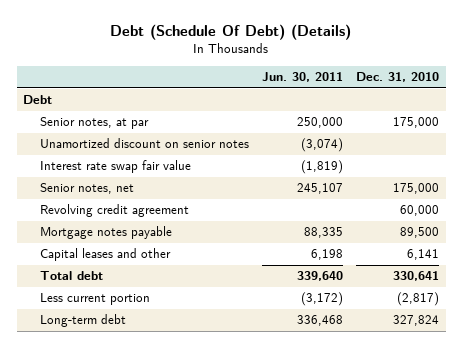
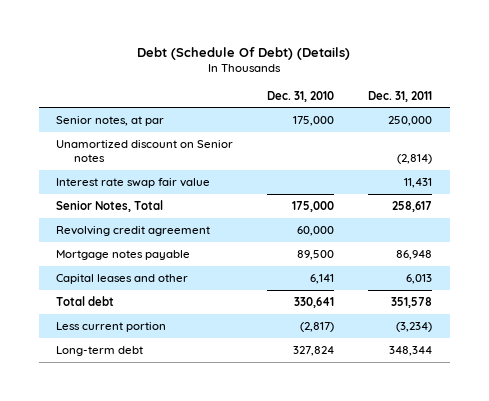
- | Jun. 30, 2011 | Dec. 31, 2010
+ | Dec. 31, 2010 | Dec. 31, 2011
- Debt
- Unamortized discount on senior notes | (3,074) |
+ Unamortized discount on Senior notes | | (2,814)
- Senior notes, net | 245,107 | 175,000
+ Senior Notes, Total | 175,000 | 258,617

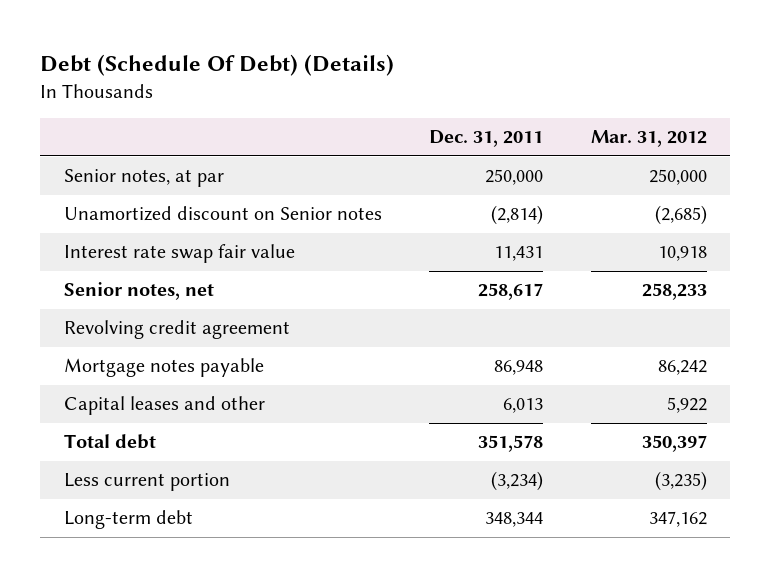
- | Dec. 31, 2010 | Dec. 31, 2011
+ | Dec. 31, 2011 | Mar. 31, 2012
- Senior Notes, Total | 175,000 | 258,617
+ Senior notes, net | 258,617 | 258,233

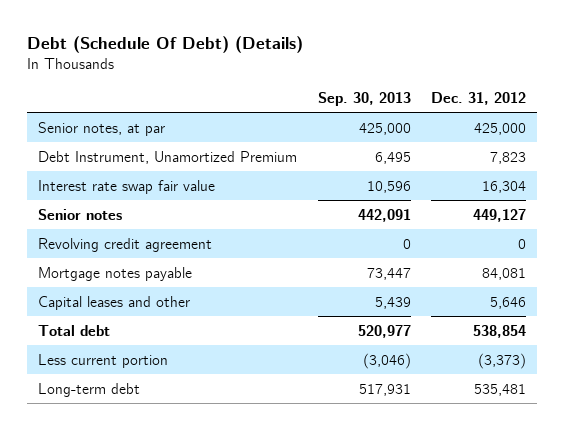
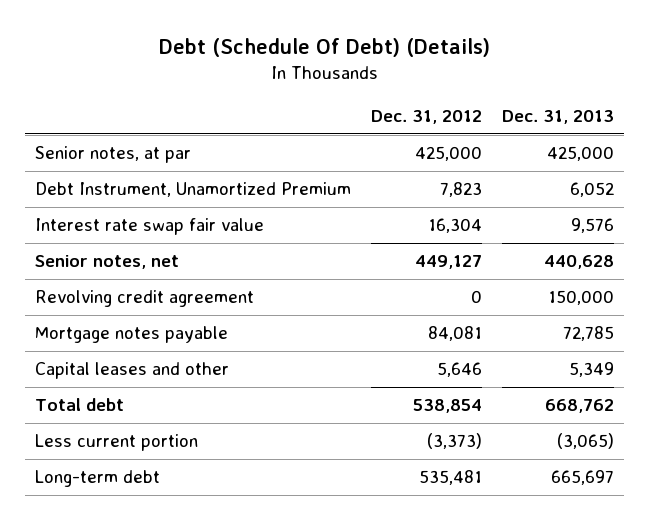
- | Sep. 30, 2013 | Dec. 31, 2012
+ | Dec. 31, 2012 | Dec. 31, 2013
- Senior notes | 442,091 | 449,127
+ Senior notes, net | 449,127 | 440,628

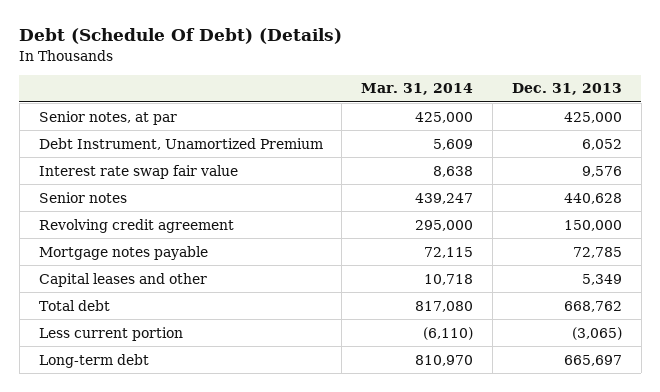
- | Dec. 31, 2012 | Dec. 31, 2013
+ | Mar. 31, 2014 | Dec. 31, 2013
- Senior notes, net | 449,127 | 440,628
+ Senior notes | 439,247 | 440,628

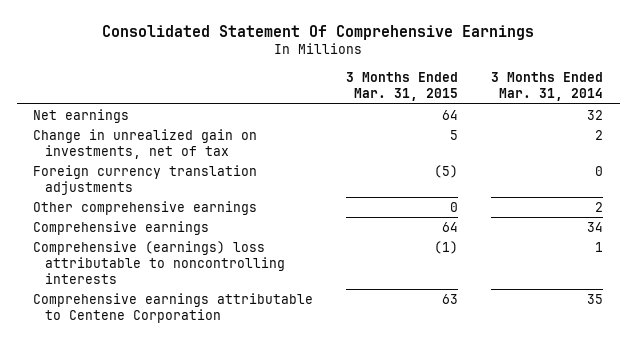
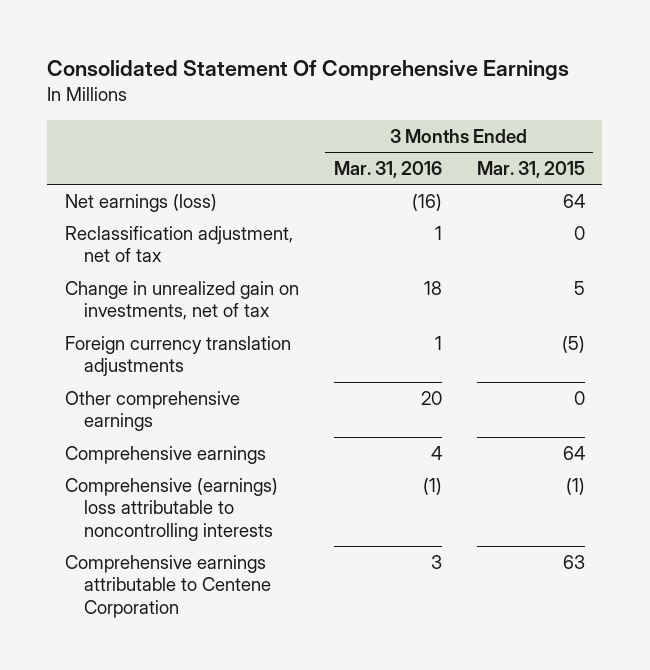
- | 3 Months Ended Mar. 31, 2015 | 3 Months Ended Mar. 31, 2014
+ | 3 Months Ended Mar. 31, 2016 | 3 Months Ended Mar. 31, 2015
- Net earnings | 64 | 32
+ Net earnings (loss) | (16) | 64
+ Reclassification adjustment, net of tax | 1 | 0

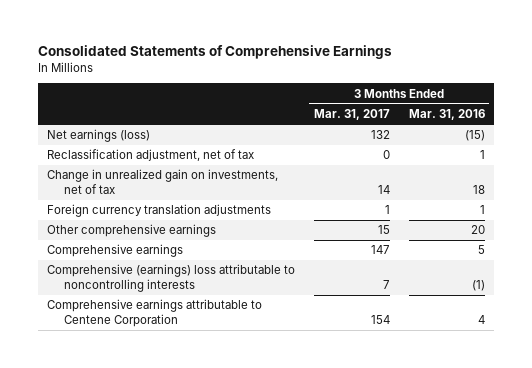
- Consolidated Statement Of Comprehensive Earnings
+ Consolidated Statements of Comprehensive Earnings
- | 3 Months Ended Mar. 31, 2016 | 3 Months Ended Mar. 31, 2015
+ | 3 Months Ended Mar. 31, 2017 | 3 Months Ended Mar. 31, 2016
- Net earnings (loss) | (16) | 64
+ Net earnings (loss) | 132 | (15)
- Comprehensive earnings | 4 | 64
+ Comprehensive earnings | 147 | 5
- Comprehensive earnings attributable to Centene Corporation | 3 | 63
+ Comprehensive earnings attributable to Centene Corporation | 154 | 4

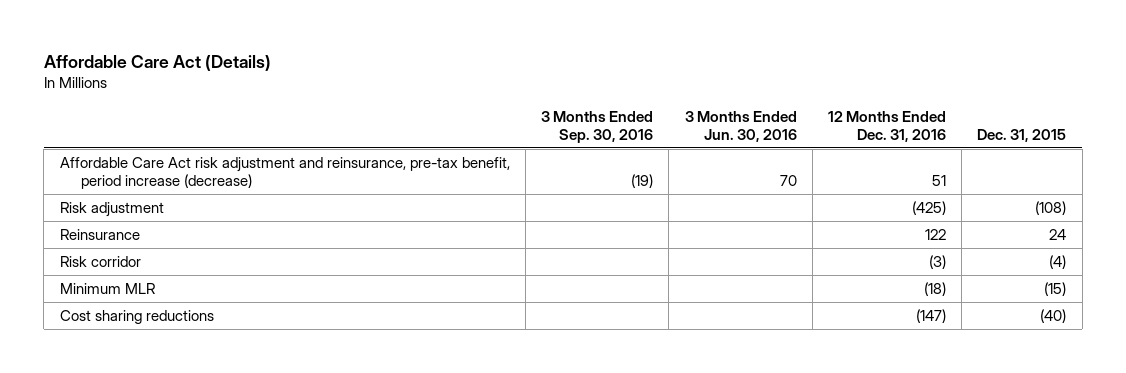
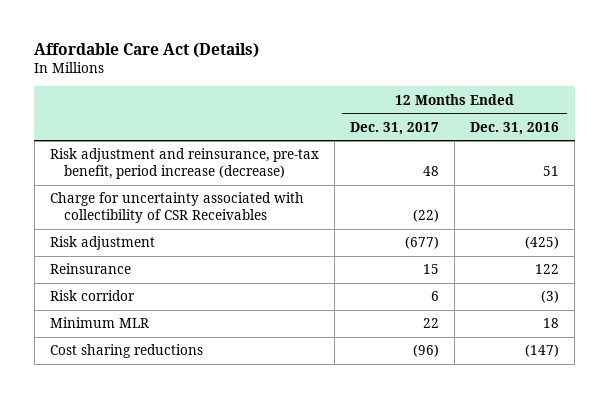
- | 3 Months Ended Sep. 30, 2016 | 3 Months Ended Jun. 30, 2016 | 12 Months Ended Dec. 31, 2016 | Dec. 31, 2015
+ | 12 Months Ended Dec. 31, 2017 | 12 Months Ended Dec. 31, 2016
- Affordable Care Act risk adjustment and reinsurance, pre-tax benefit, period increase (decrease) | (19) | 70 | 51 |
+ Risk adjustment and reinsurance, pre-tax benefit, period increase (decrease) | 48 | 51
+ Charge for uncertainty associated with collectibility of CSR Receivables | (22) |
- Minimum MLR | | | (18) | (15)
+ Minimum MLR | 22 | 18

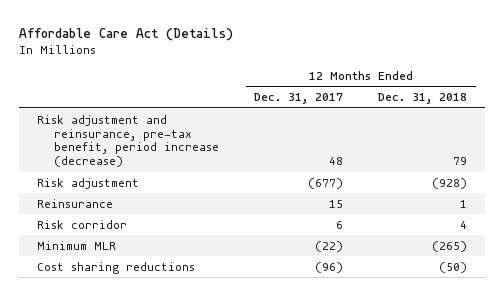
- | 12 Months Ended Dec. 31, 2017 | 12 Months Ended Dec. 31, 2016
+ | 12 Months Ended Dec. 31, 2017 | 12 Months Ended Dec. 31, 2018
- Charge for uncertainty associated with collectibility of CSR Receivables | (22) |
- Minimum MLR | 22 | 18
+ Minimum MLR | (22) | (265)

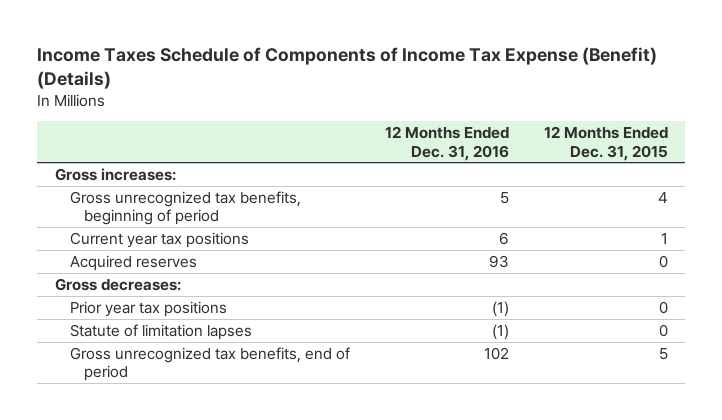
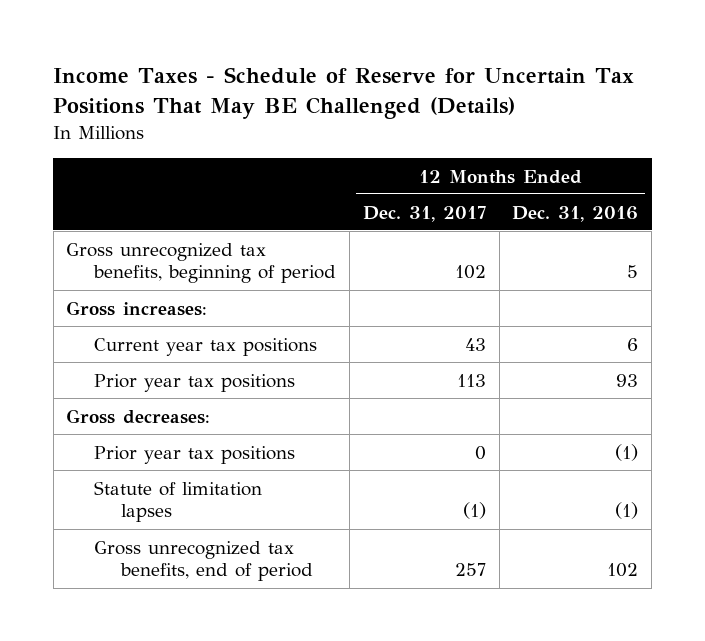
- Income Taxes Schedule of Components of Income Tax Expense (Benefit) (Details)
+ Income Taxes - Schedule of Reserve for Uncertain Tax Positions That May BE Challenged (Details)
- | 12 Months Ended Dec. 31, 2016 | 12 Months Ended Dec. 31, 2015
+ | 12 Months Ended Dec. 31, 2017 | 12 Months Ended Dec. 31, 2016
moved down: Gross increases:
- Acquired reserves | 93 | 0
+ Prior year tax positions | 113 | 93

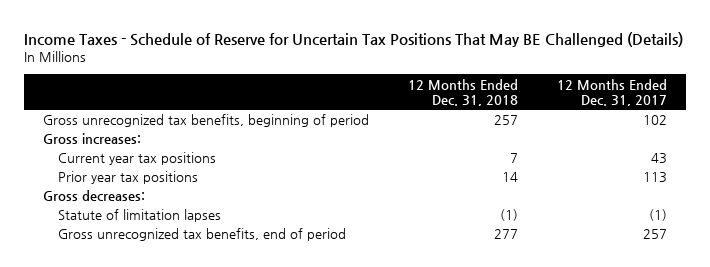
- | 12 Months Ended Dec. 31, 2017 | 12 Months Ended Dec. 31, 2016
+ | 12 Months Ended Dec. 31, 2018 | 12 Months Ended Dec. 31, 2017
- Prior year tax positions | 0 | (1)

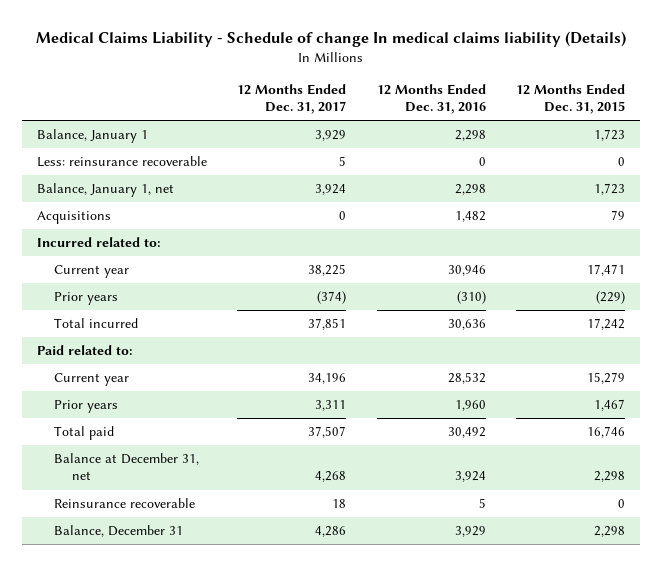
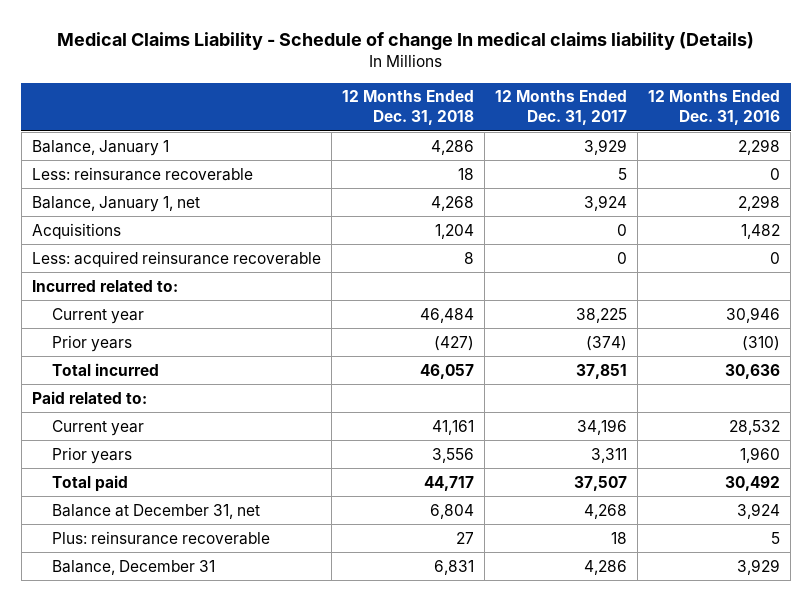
- | 12 Months Ended Dec. 31, 2017 | 12 Months Ended Dec. 31, 2016 | 12 Months Ended Dec. 31, 2015
+ | 12 Months Ended Dec. 31, 2018 | 12 Months Ended Dec. 31, 2017 | 12 Months Ended Dec. 31, 2016
+ Less: acquired reinsurance recoverable | 8 | 0 | 0
- Reinsurance recoverable | 18 | 5 | 0
+ Plus: reinsurance recoverable | 27 | 18 | 5

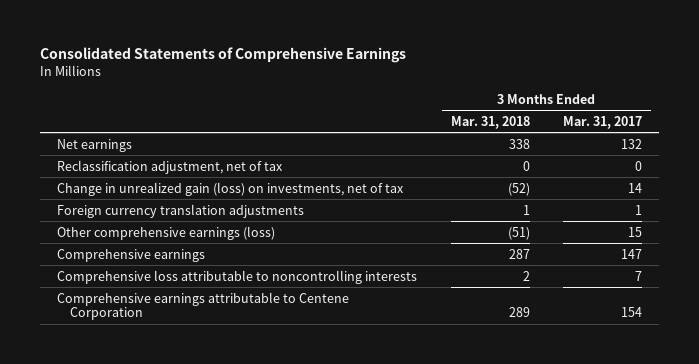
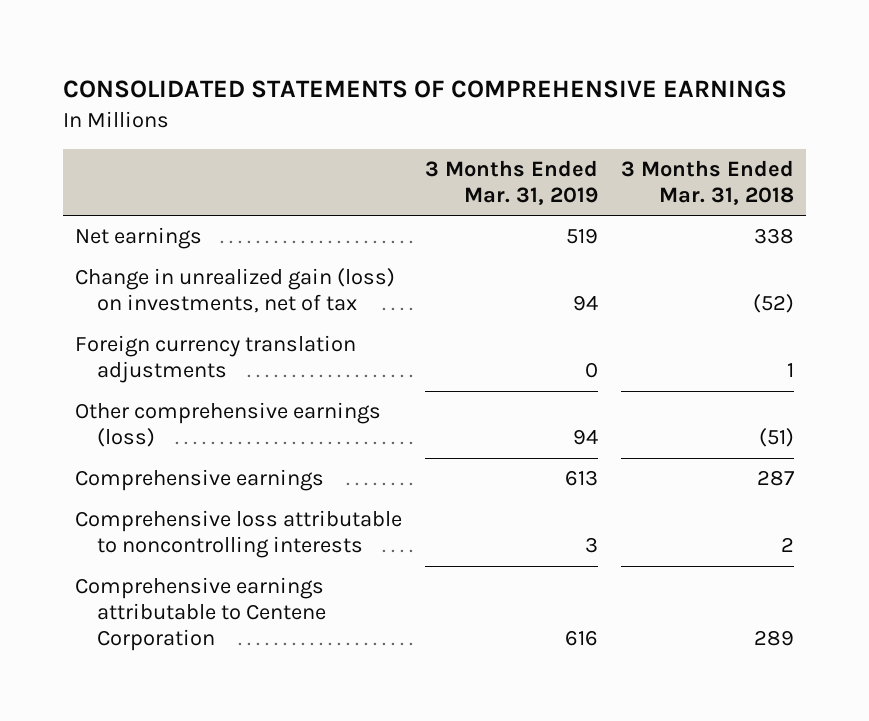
- Consolidated Statements of Comprehensive Earnings
+ CONSOLIDATED STATEMENTS OF COMPREHENSIVE EARNINGS
- | 3 Months Ended Mar. 31, 2018 | 3 Months Ended Mar. 31, 2017
+ | 3 Months Ended Mar. 31, 2019 | 3 Months Ended Mar. 31, 2018
- Reclassification adjustment, net of tax | 0 | 0

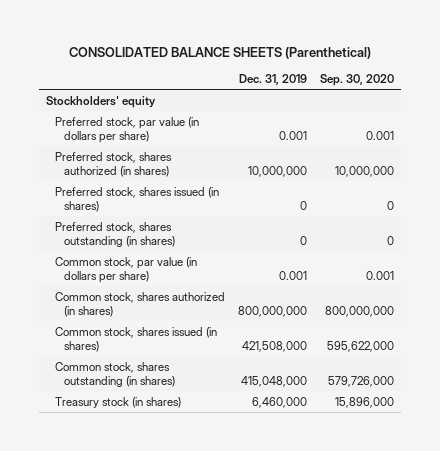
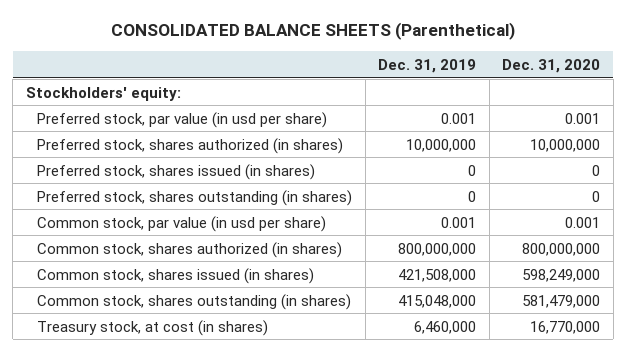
- | Dec. 31, 2019 | Sep. 30, 2020
+ | Dec. 31, 2019 | Dec. 31, 2020
- Stockholders' equity
- Preferred stock, par value (in dollars per share) | 0.001 | 0.001
+ Stockholders' equity:
+ Preferred stock, par value (in usd per share) | 0.001 | 0.001
- Common stock, par value (in dollars per share) | 0.001 | 0.001
+ Common stock, par value (in usd per share) | 0.001 | 0.001
- Treasury stock (in shares) | 6,460,000 | 15,896,000
+ Treasury stock, at cost (in shares) | 6,460,000 | 16,770,000

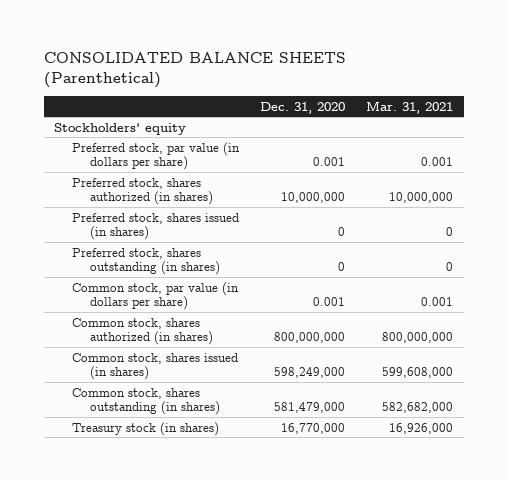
- | Dec. 31, 2019 | Dec. 31, 2020
+ | Dec. 31, 2020 | Mar. 31, 2021
- Stockholders' equity:
- Preferred stock, par value (in usd per share) | 0.001 | 0.001
+ Stockholders' equity
+ Preferred stock, par value (in dollars per share) | 0.001 | 0.001
- Common stock, par value (in usd per share) | 0.001 | 0.001
+ Common stock, par value (in dollars per share) | 0.001 | 0.001
- Treasury stock, at cost (in shares) | 6,460,000 | 16,770,000
+ Treasury stock (in shares) | 16,770,000 | 16,926,000

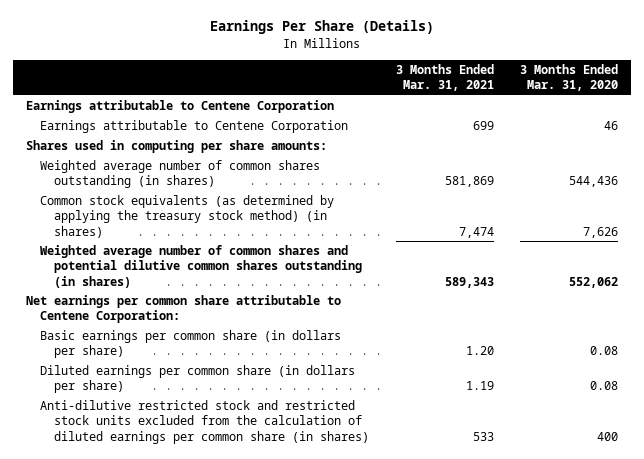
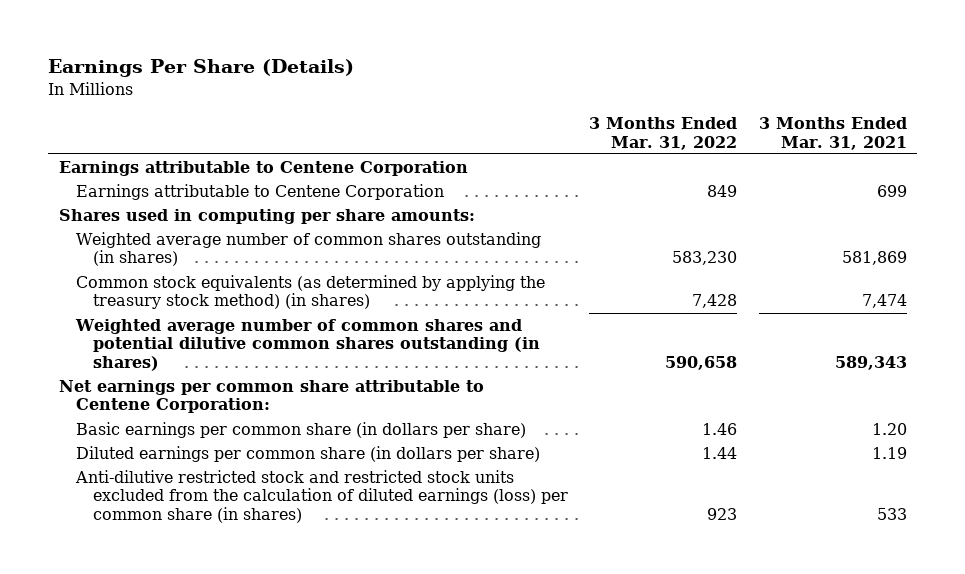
- | 3 Months Ended Mar. 31, 2021 | 3 Months Ended Mar. 31, 2020
+ | 3 Months Ended Mar. 31, 2022 | 3 Months Ended Mar. 31, 2021
- Anti-dilutive restricted stock and restricted stock units excluded from the calculation of diluted earnings per common share (in shares) | 533 | 400
+ Anti-dilutive restricted stock and restricted stock units excluded from the calculation of diluted earnings (loss) per common share (in shares) | 923 | 533

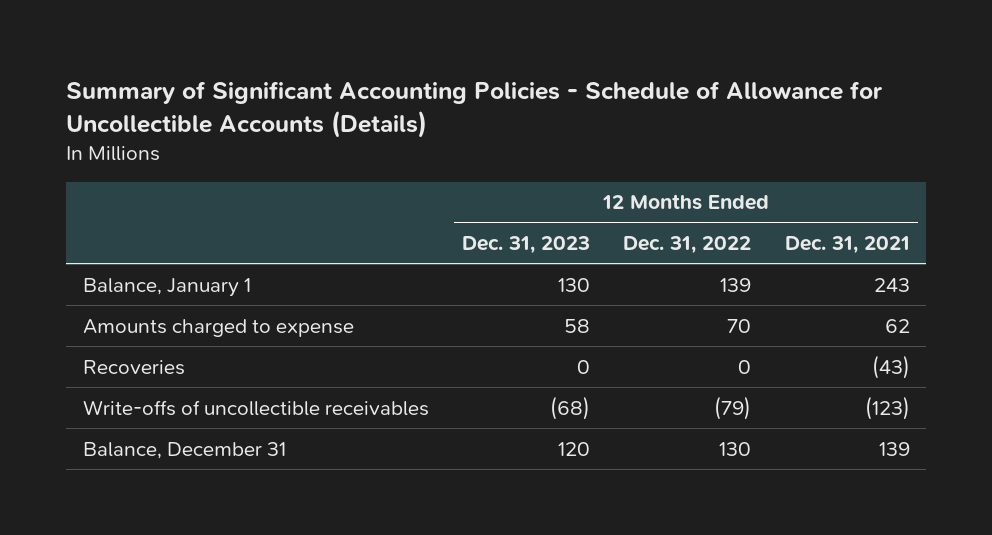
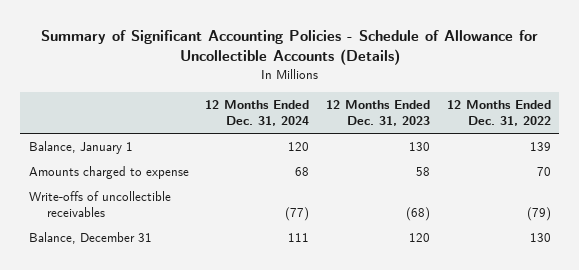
- | 12 Months Ended Dec. 31, 2023 | 12 Months Ended Dec. 31, 2022 | 12 Months Ended Dec. 31, 2021
+ | 12 Months Ended Dec. 31, 2024 | 12 Months Ended Dec. 31, 2023 | 12 Months Ended Dec. 31, 2022
- Recoveries | 0 | 0 | (43)

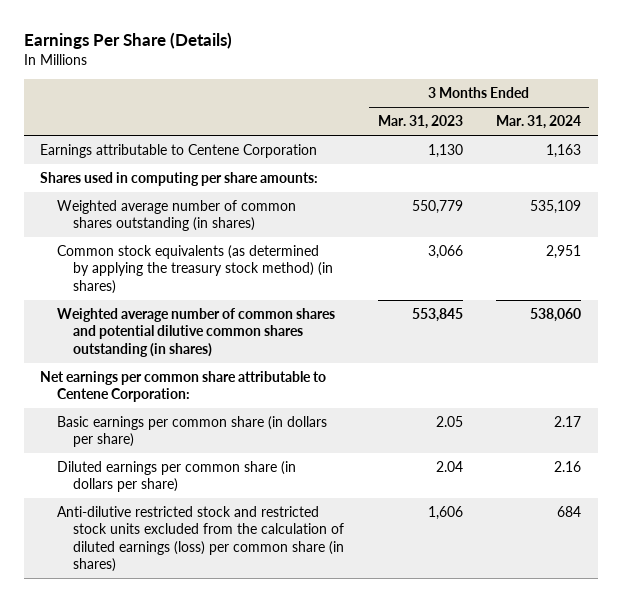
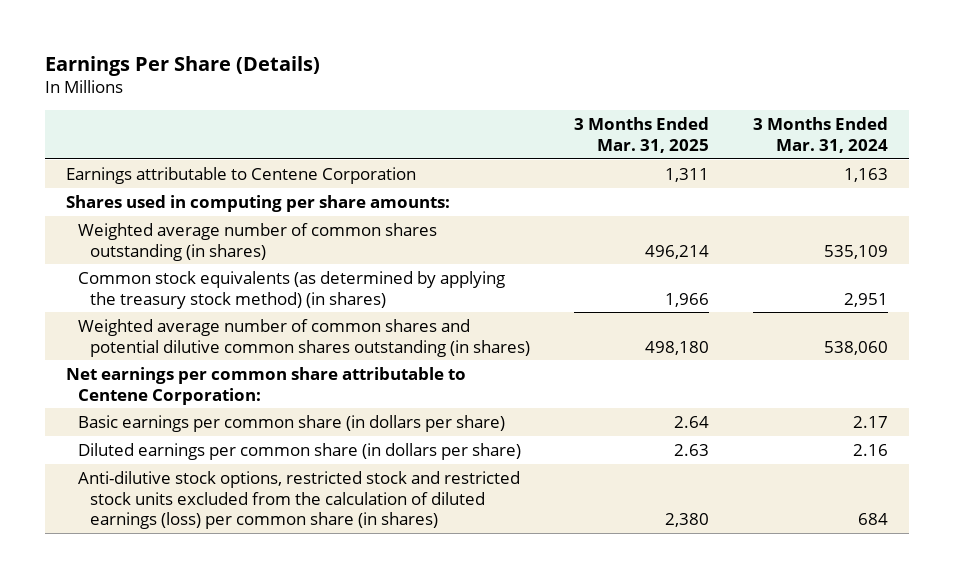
- | 3 Months Ended Mar. 31, 2023 | 3 Months Ended Mar. 31, 2024
+ | 3 Months Ended Mar. 31, 2025 | 3 Months Ended Mar. 31, 2024
- Anti-dilutive restricted stock and restricted stock units excluded from the calculation of diluted earnings (loss) per common share (in shares) | 1,606 | 684
+ Anti-dilutive stock options, restricted stock and restricted stock units excluded from the calculation of diluted earnings (loss) per common share (in shares) | 2,380 | 684

